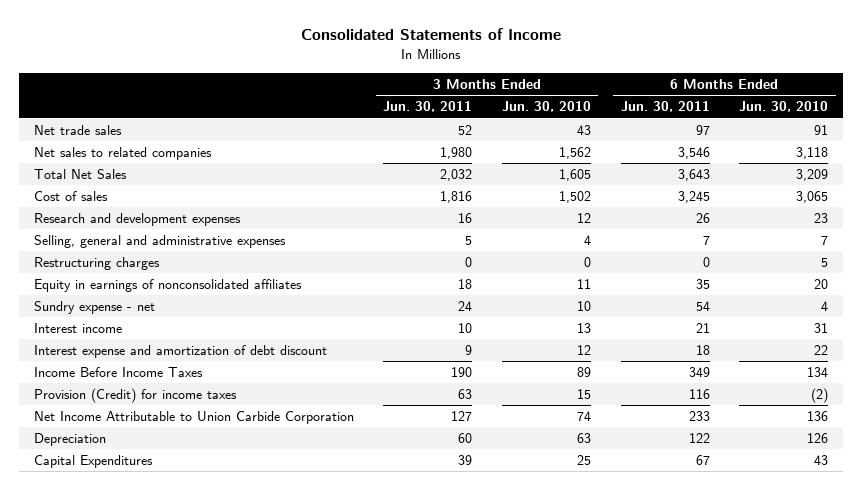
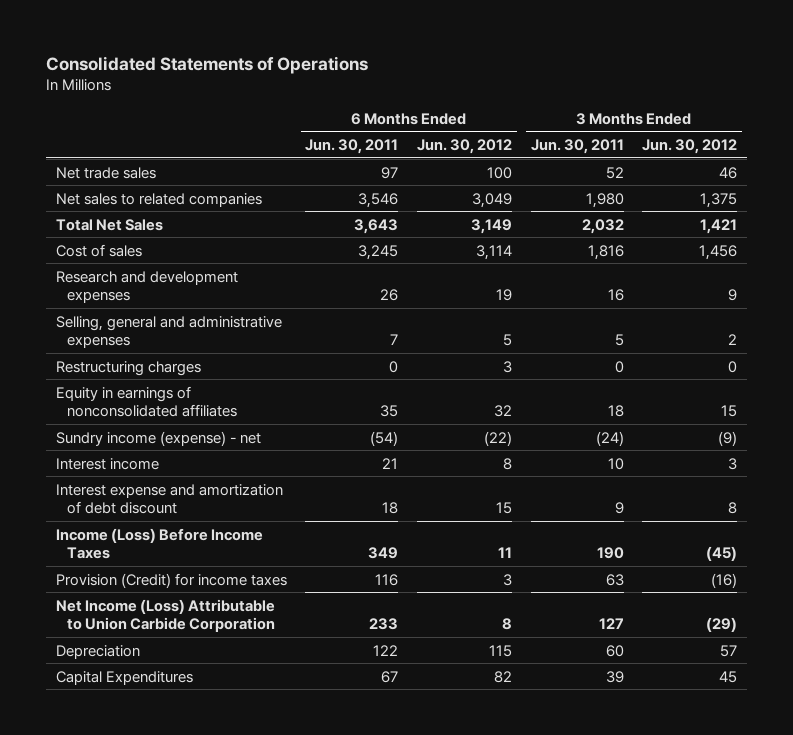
- Consolidated Statements of Income
+ Consolidated Statements of Operations
- | 3 Months Ended Jun. 30, 2011 | 3 Months Ended Jun. 30, 2010 | 6 Months Ended Jun. 30, 2011 | 6 Months Ended Jun. 30, 2010
+ | 6 Months Ended Jun. 30, 2011 | 6 Months Ended Jun. 30, 2012 | 3 Months Ended Jun. 30, 2011 | 3 Months Ended Jun. 30, 2012
- Sundry expense - net | 24 | 10 | 54 | 4
+ Sundry income (expense) - net | (54) | (22) | (24) | (9)
- Income Before Income Taxes | 190 | 89 | 349 | 134
+ Income (Loss) Before Income Taxes | 349 | 11 | 190 | (45)
- Net Income Attributable to Union Carbide Corporation | 127 | 74 | 233 | 136
+ Net Income (Loss) Attributable to Union Carbide Corporation | 233 | 8 | 127 | (29)

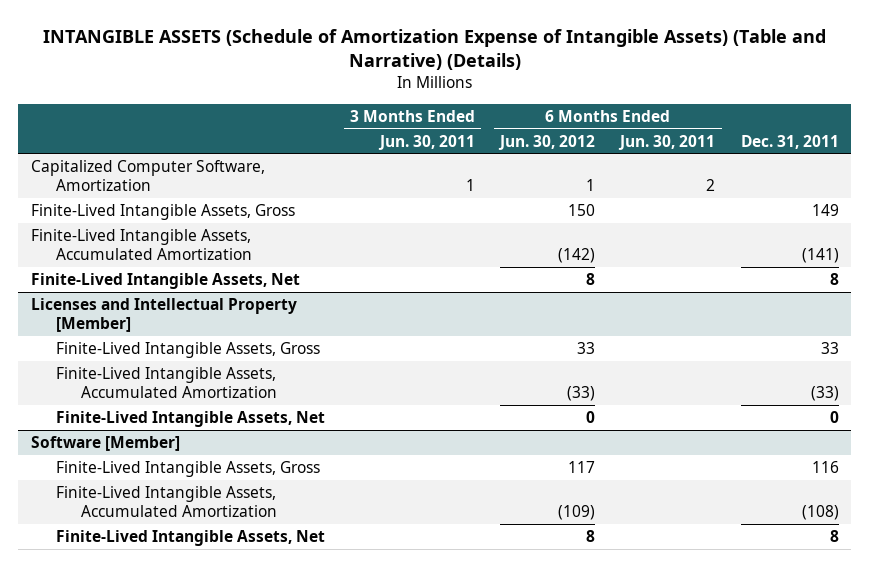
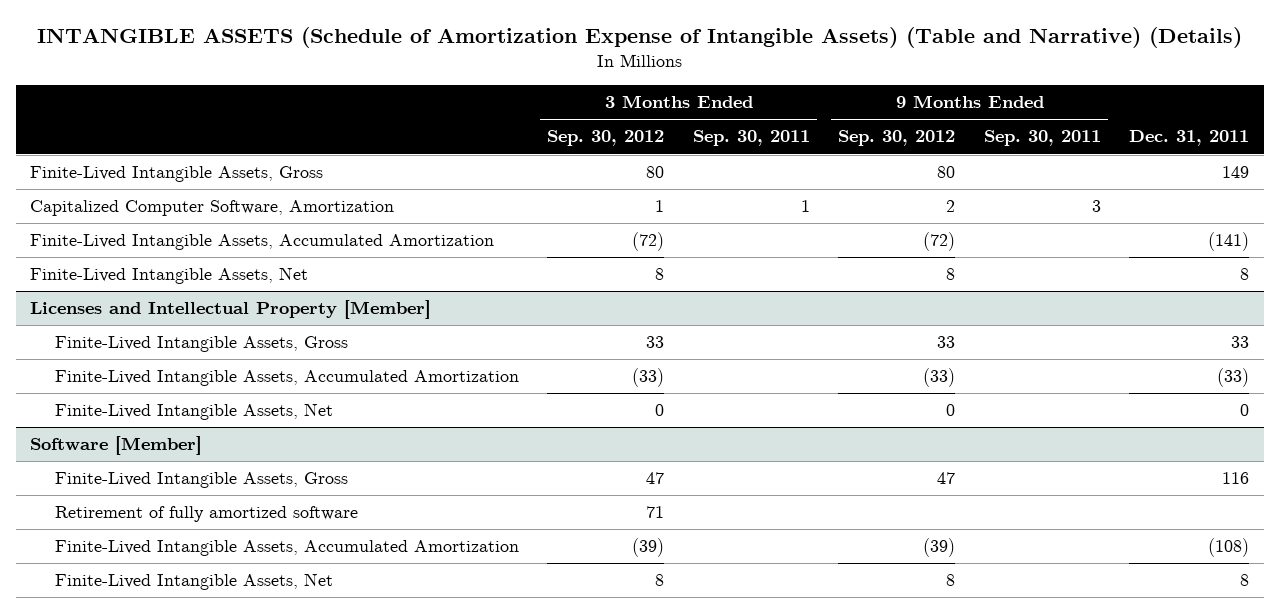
- | 3 Months Ended Jun. 30, 2011 | 6 Months Ended Jun. 30, 2012 | 6 Months Ended Jun. 30, 2011 | Dec. 31, 2011
+ | 3 Months Ended Sep. 30, 2012 | 3 Months Ended Sep. 30, 2011 | 9 Months Ended Sep. 30, 2012 | 9 Months Ended Sep. 30, 2011 | Dec. 31, 2011
moved down: Capitalized Computer Software, Amortization | 1 | 1 | 2 | 3 |
@ Software [Member]
+ Retirement of fully amortized software | 71 | | | |

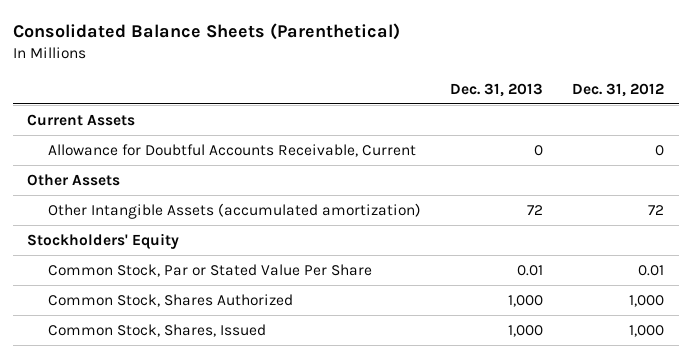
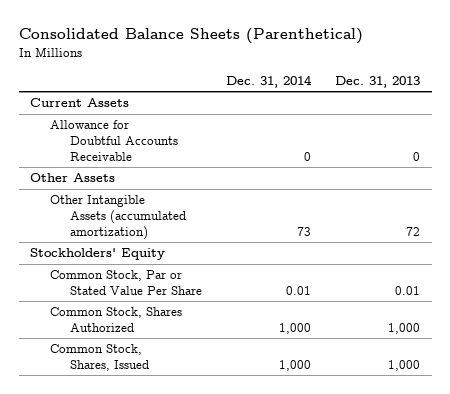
- | Dec. 31, 2013 | Dec. 31, 2012
+ | Dec. 31, 2014 | Dec. 31, 2013
- Allowance for Doubtful Accounts Receivable, Current | 0 | 0
+ Allowance for Doubtful Accounts Receivable | 0 | 0

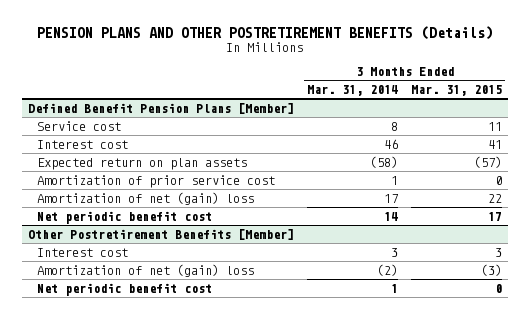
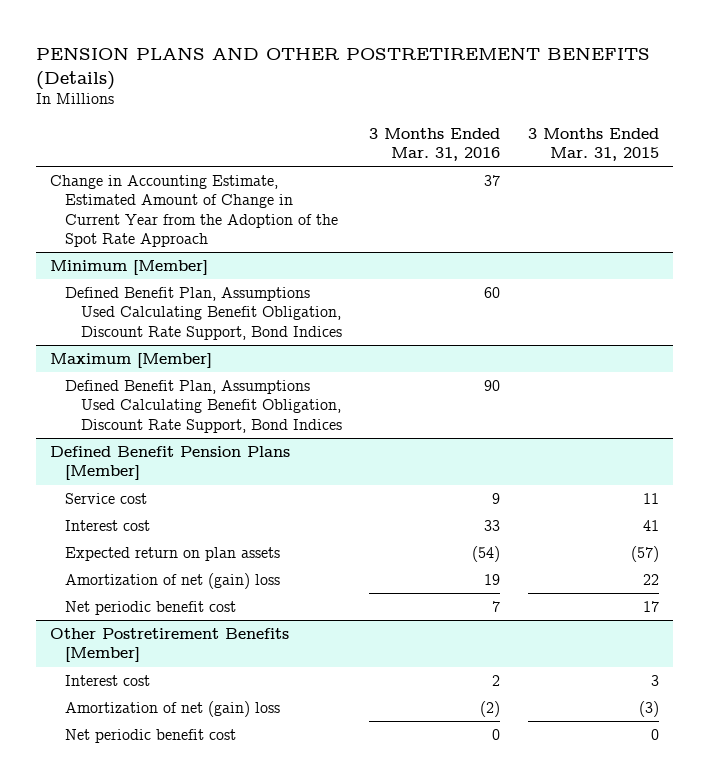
- | 3 Months Ended Mar. 31, 2014 | 3 Months Ended Mar. 31, 2015
+ | 3 Months Ended Mar. 31, 2016 | 3 Months Ended Mar. 31, 2015
+ Change in Accounting Estimate, Estimated Amount of Change in Current Year from the Adoption of the Spot Rate Approach | 37 |
+ Minimum [Member]
+ Defined Benefit Plan, Assumptions Used Calculating Benefit Obligation, Discount Rate Support, Bond Indices | 60 |
+ Maximum [Member]
+ Defined Benefit Plan, Assumptions Used Calculating Benefit Obligation, Discount Rate Support, Bond Indices | 90 |
@ Defined Benefit Pension Plans [Member]
- Amortization of prior service cost | 1 | 0

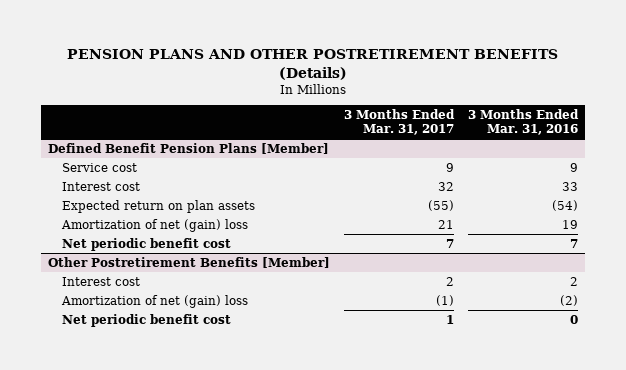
- | 3 Months Ended Mar. 31, 2016 | 3 Months Ended Mar. 31, 2015
+ | 3 Months Ended Mar. 31, 2017 | 3 Months Ended Mar. 31, 2016
- Change in Accounting Estimate, Estimated Amount of Change in Current Year from the Adoption of the Spot Rate Approach | 37 |
- Minimum [Member]
- Defined Benefit Plan, Assumptions Used Calculating Benefit Obligation, Discount Rate Support, Bond Indices | 60 |
- Maximum [Member]
- Defined Benefit Plan, Assumptions Used Calculating Benefit Obligation, Discount Rate Support, Bond Indices | 90 |

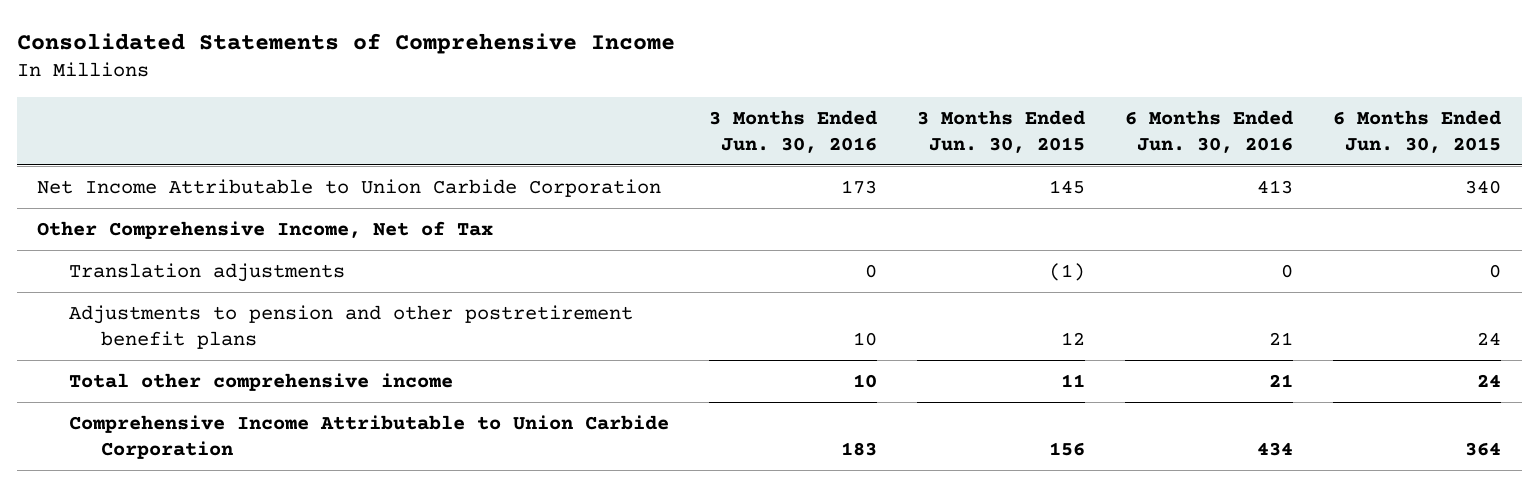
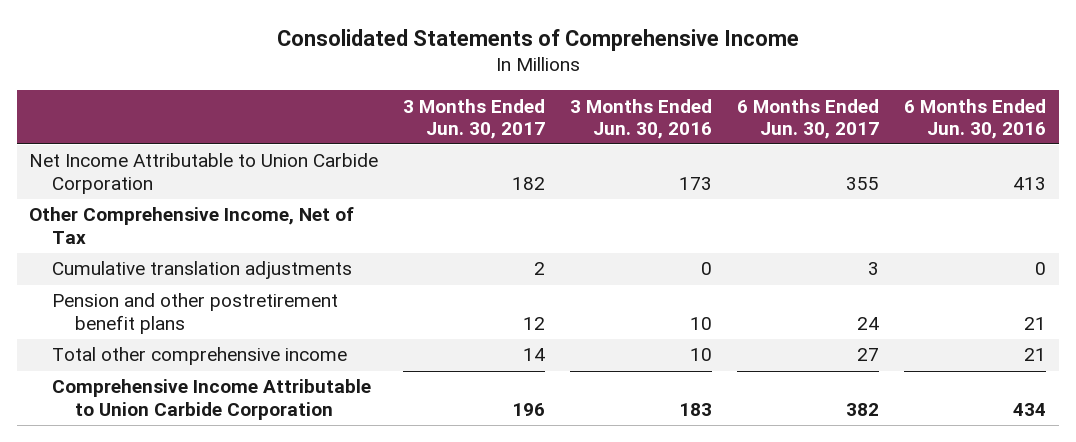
- | 3 Months Ended Jun. 30, 2016 | 3 Months Ended Jun. 30, 2015 | 6 Months Ended Jun. 30, 2016 | 6 Months Ended Jun. 30, 2015
+ | 3 Months Ended Jun. 30, 2017 | 3 Months Ended Jun. 30, 2016 | 6 Months Ended Jun. 30, 2017 | 6 Months Ended Jun. 30, 2016
- Translation adjustments | 0 | (1) | 0 | 0
- Adjustments to pension and other postretirement benefit plans | 10 | 12 | 21 | 24
+ Cumulative translation adjustments | 2 | 0 | 3 | 0
+ Pension and other postretirement benefit plans | 12 | 10 | 24 | 21

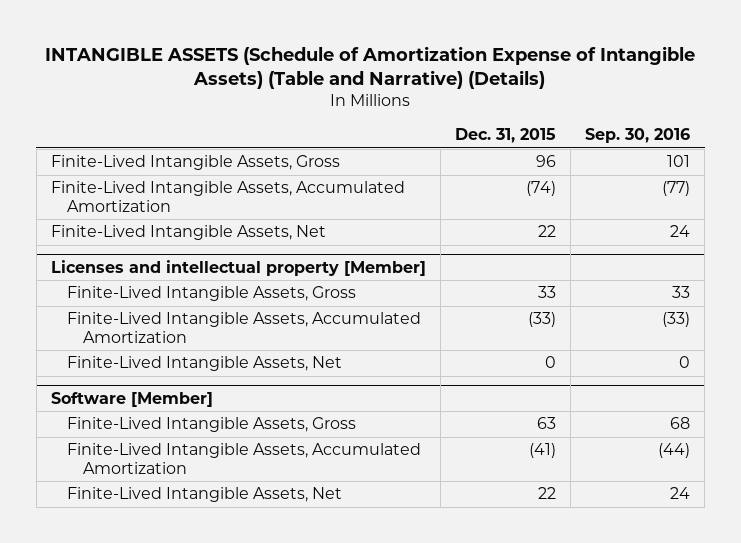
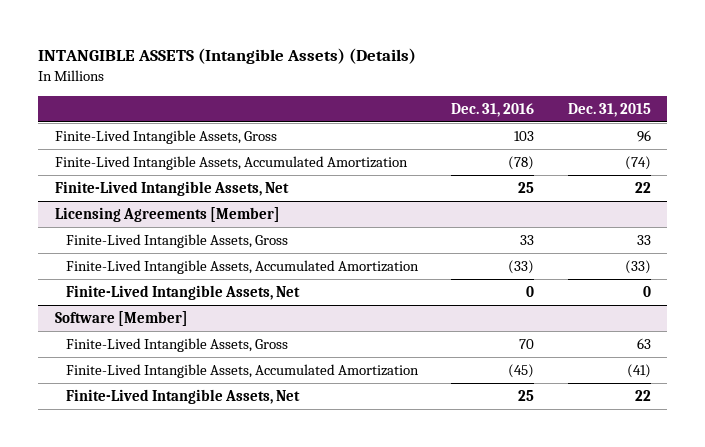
- INTANGIBLE ASSETS (Schedule of Amortization Expense of Intangible Assets) (Table and Narrative) (Details)
+ INTANGIBLE ASSETS (Intangible Assets) (Details)
- | Dec. 31, 2015 | Sep. 30, 2016
+ | Dec. 31, 2016 | Dec. 31, 2015
- Licenses and intellectual property [Member]
+ Licensing Agreements [Member]

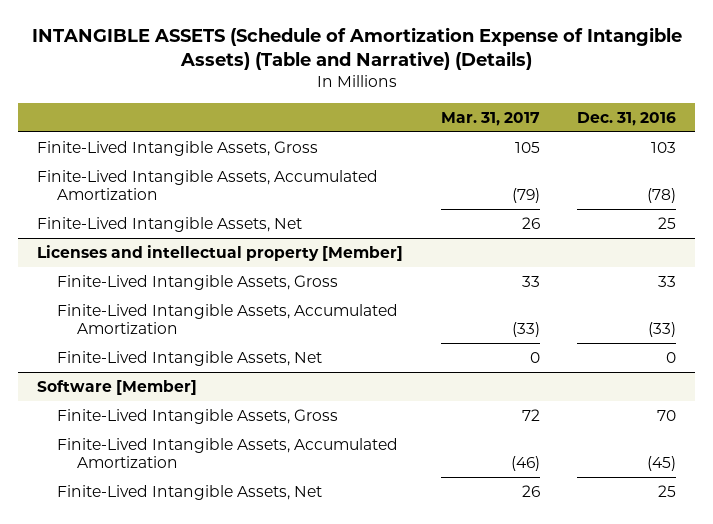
- INTANGIBLE ASSETS (Intangible Assets) (Details)
+ INTANGIBLE ASSETS (Schedule of Amortization Expense of Intangible Assets) (Table and Narrative) (Details)
- | Dec. 31, 2016 | Dec. 31, 2015
+ | Mar. 31, 2017 | Dec. 31, 2016
- Licensing Agreements [Member]
+ Licenses and intellectual property [Member]

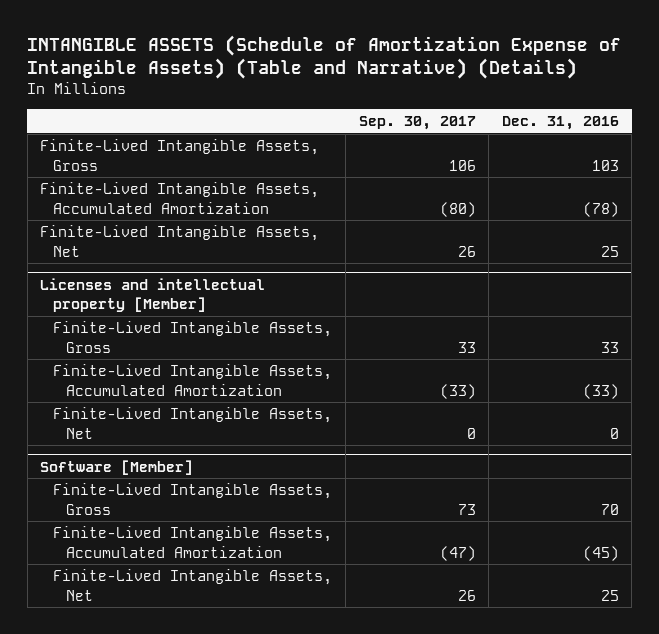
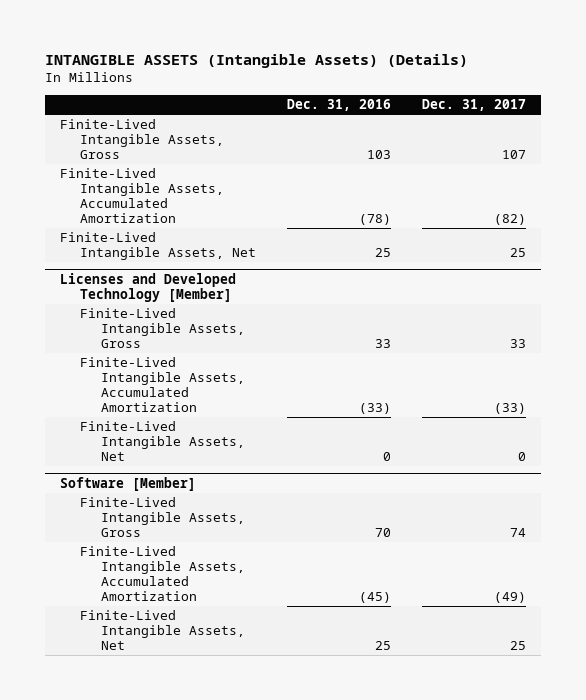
- INTANGIBLE ASSETS (Schedule of Amortization Expense of Intangible Assets) (Table and Narrative) (Details)
+ INTANGIBLE ASSETS (Intangible Assets) (Details)
- | Sep. 30, 2017 | Dec. 31, 2016
+ | Dec. 31, 2016 | Dec. 31, 2017
- Licenses and intellectual property [Member]
+ Licenses and Developed Technology [Member]

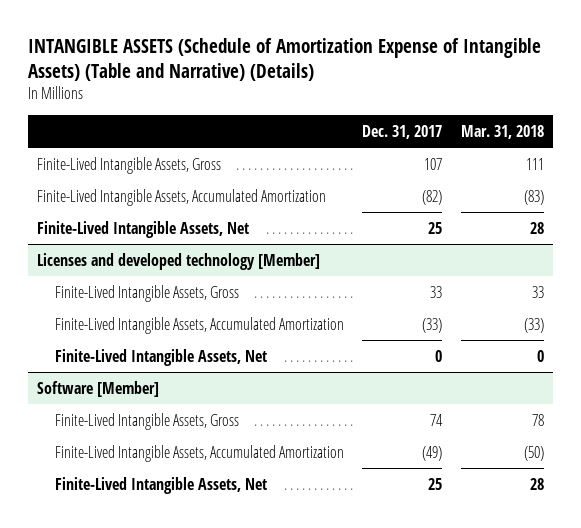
- INTANGIBLE ASSETS (Intangible Assets) (Details)
+ INTANGIBLE ASSETS (Schedule of Amortization Expense of Intangible Assets) (Table and Narrative) (Details)
- | Dec. 31, 2016 | Dec. 31, 2017
+ | Dec. 31, 2017 | Mar. 31, 2018
- Licenses and Developed Technology [Member]
+ Licenses and developed technology [Member]

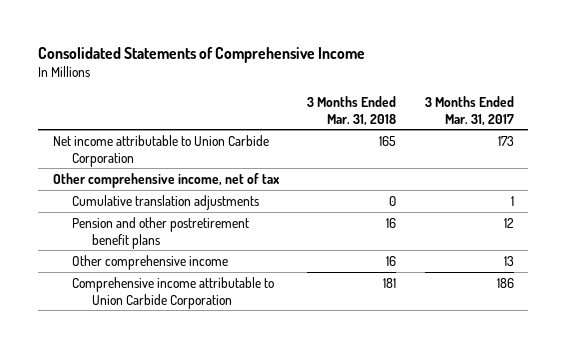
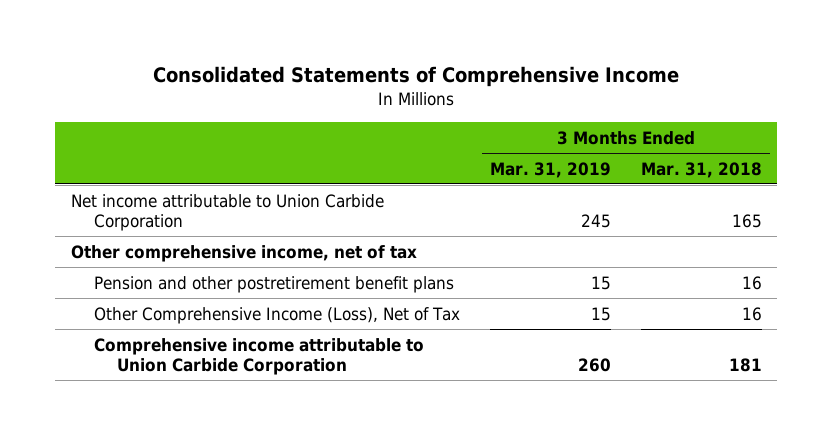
- | 3 Months Ended Mar. 31, 2018 | 3 Months Ended Mar. 31, 2017
+ | 3 Months Ended Mar. 31, 2019 | 3 Months Ended Mar. 31, 2018
- Cumulative translation adjustments | 0 | 1
- Other comprehensive income | 16 | 13
+ Other Comprehensive Income (Loss), Net of Tax | 15 | 16

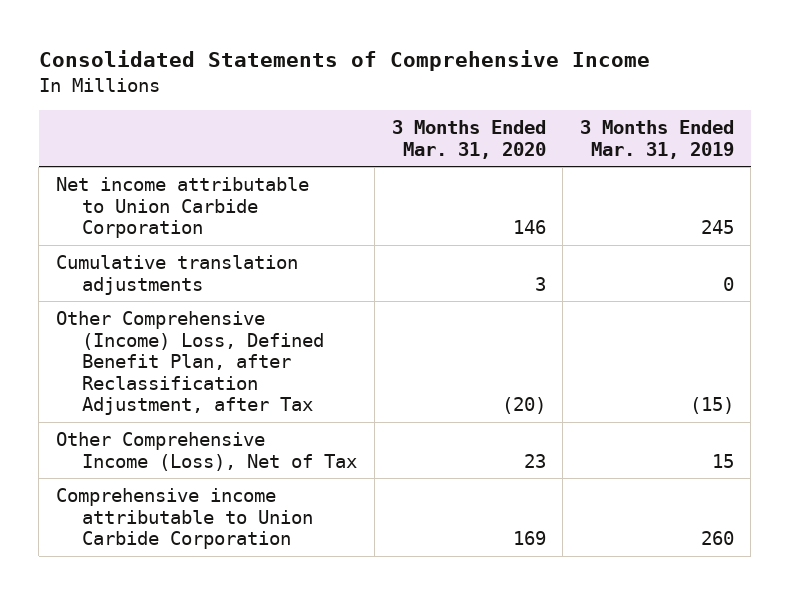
- | 3 Months Ended Mar. 31, 2019 | 3 Months Ended Mar. 31, 2018
+ | 3 Months Ended Mar. 31, 2020 | 3 Months Ended Mar. 31, 2019
- Other comprehensive income, net of tax
- Pension and other postretirement benefit plans | 15 | 16
+ Cumulative translation adjustments | 3 | 0
+ Other Comprehensive (Income) Loss, Defined Benefit Plan, after Reclassification Adjustment, after Tax | (20) | (15)

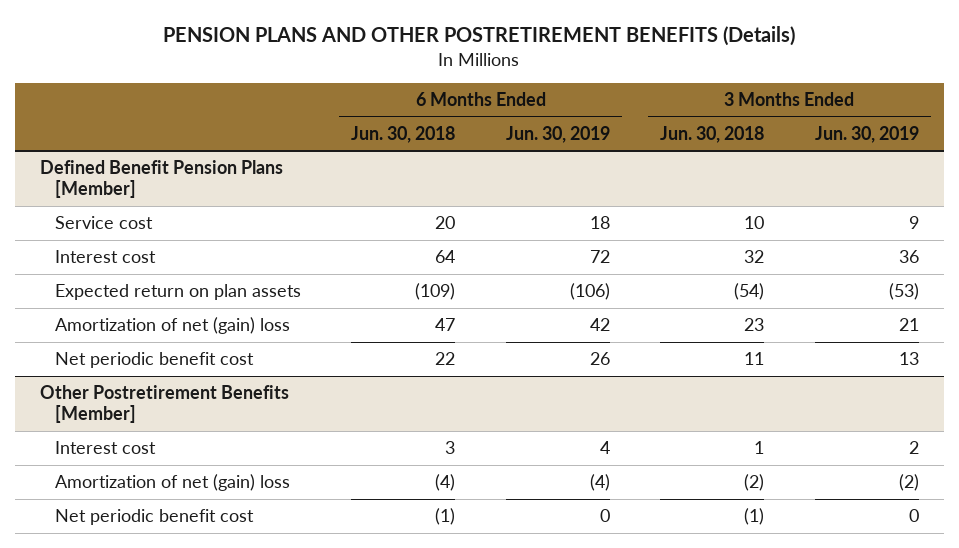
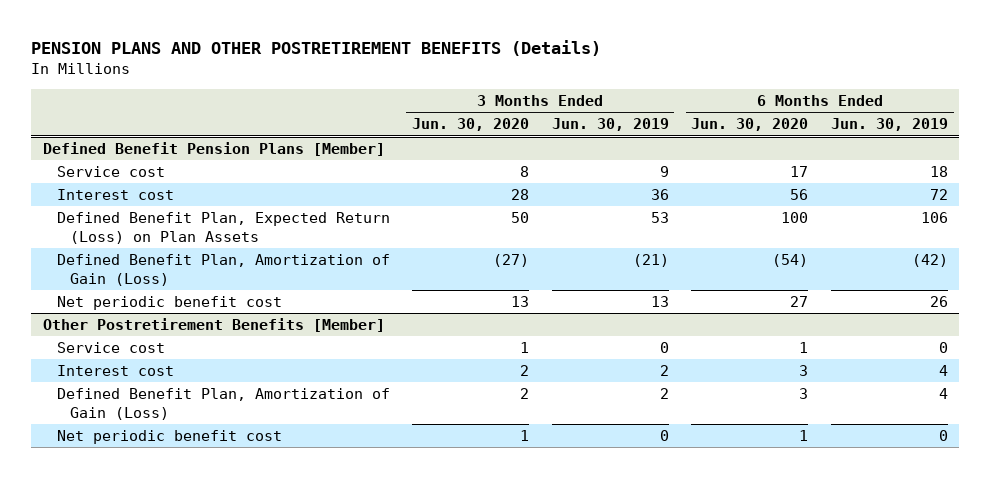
- | 6 Months Ended Jun. 30, 2018 | 6 Months Ended Jun. 30, 2019 | 3 Months Ended Jun. 30, 2018 | 3 Months Ended Jun. 30, 2019
+ | 3 Months Ended Jun. 30, 2020 | 3 Months Ended Jun. 30, 2019 | 6 Months Ended Jun. 30, 2020 | 6 Months Ended Jun. 30, 2019
@ Defined Benefit Pension Plans [Member]
- Expected return on plan assets | (109) | (106) | (54) | (53)
- Amortization of net (gain) loss | 47 | 42 | 23 | 21
+ Defined Benefit Plan, Expected Return (Loss) on Plan Assets | 50 | 53 | 100 | 106
+ Defined Benefit Plan, Amortization of Gain (Loss) | (27) | (21) | (54) | (42)
@ Other Postretirement Benefits [Member]
+ Service cost | 1 | 0 | 1 | 0
- Amortization of net (gain) loss | (4) | (4) | (2) | (2)
+ Defined Benefit Plan, Amortization of Gain (Loss) | 2 | 2 | 3 | 4

